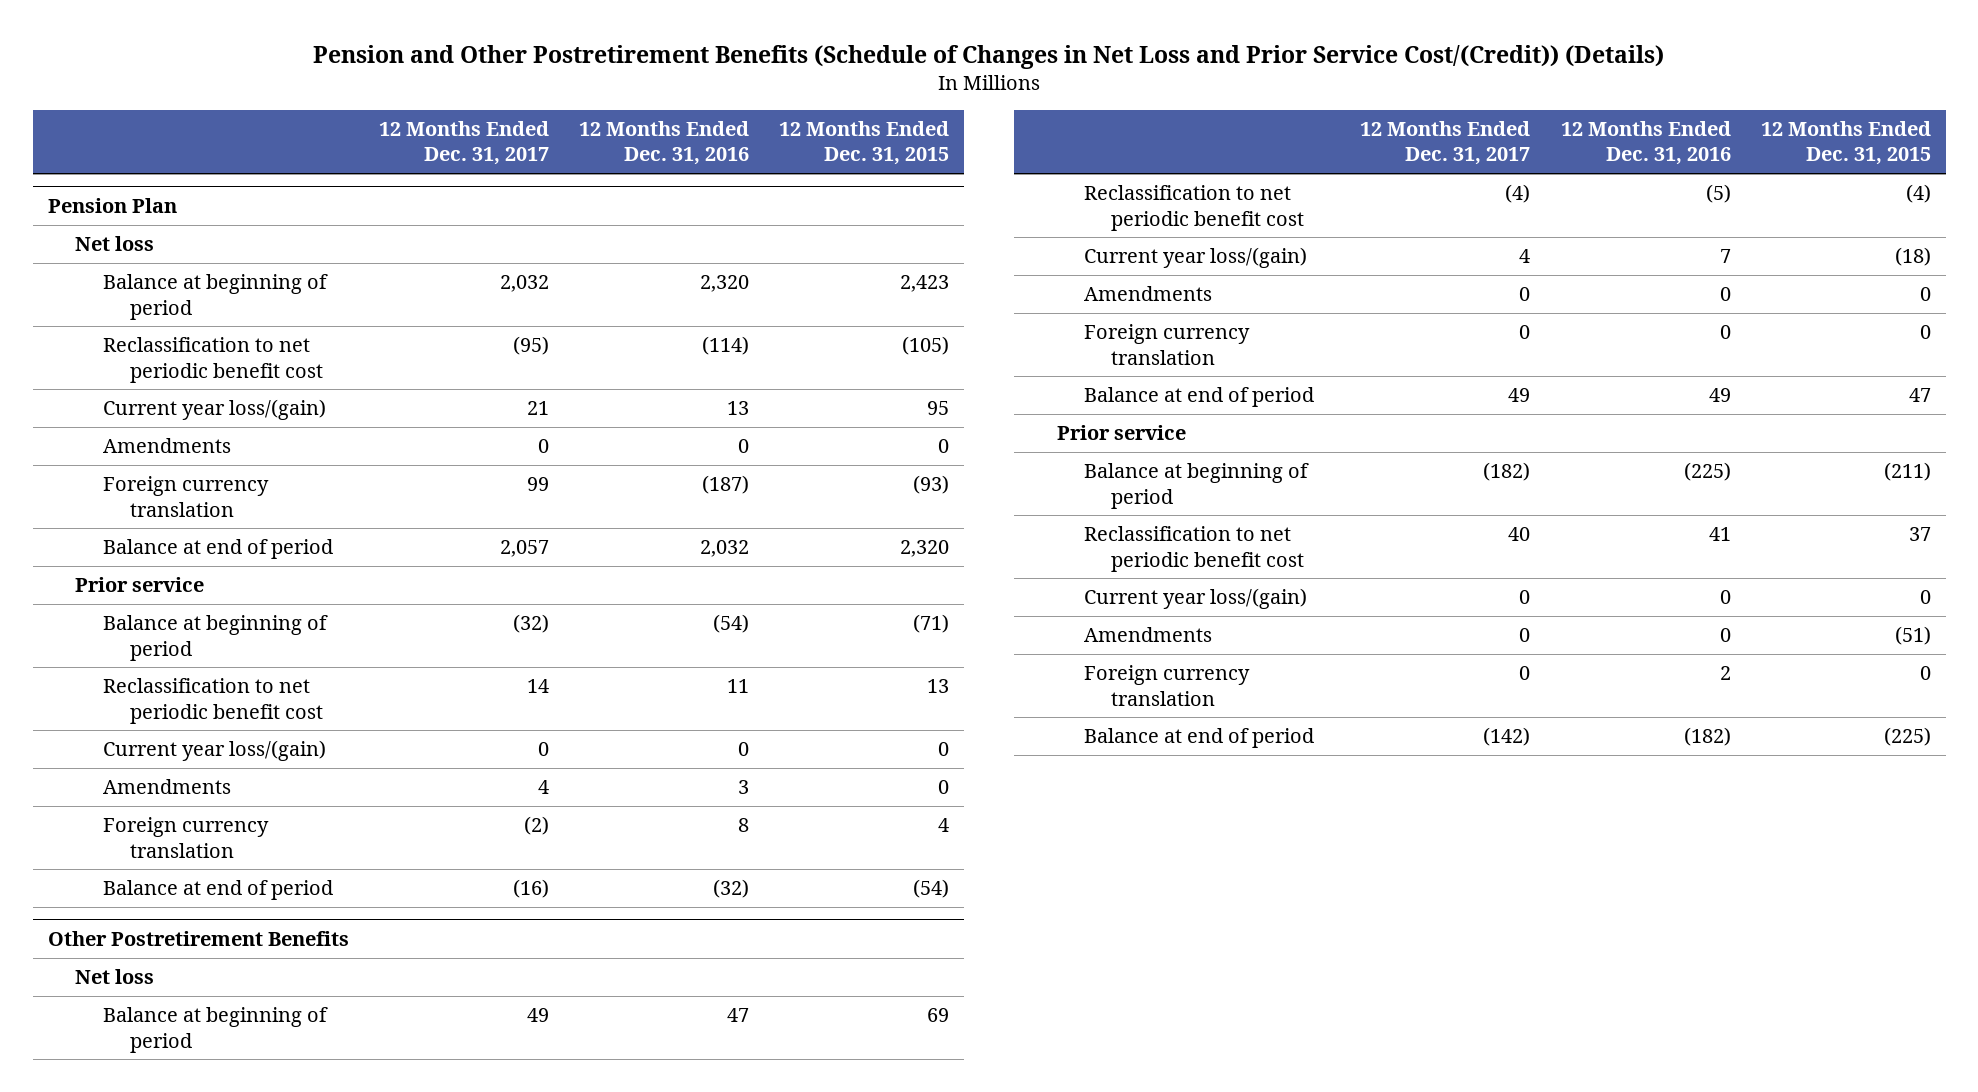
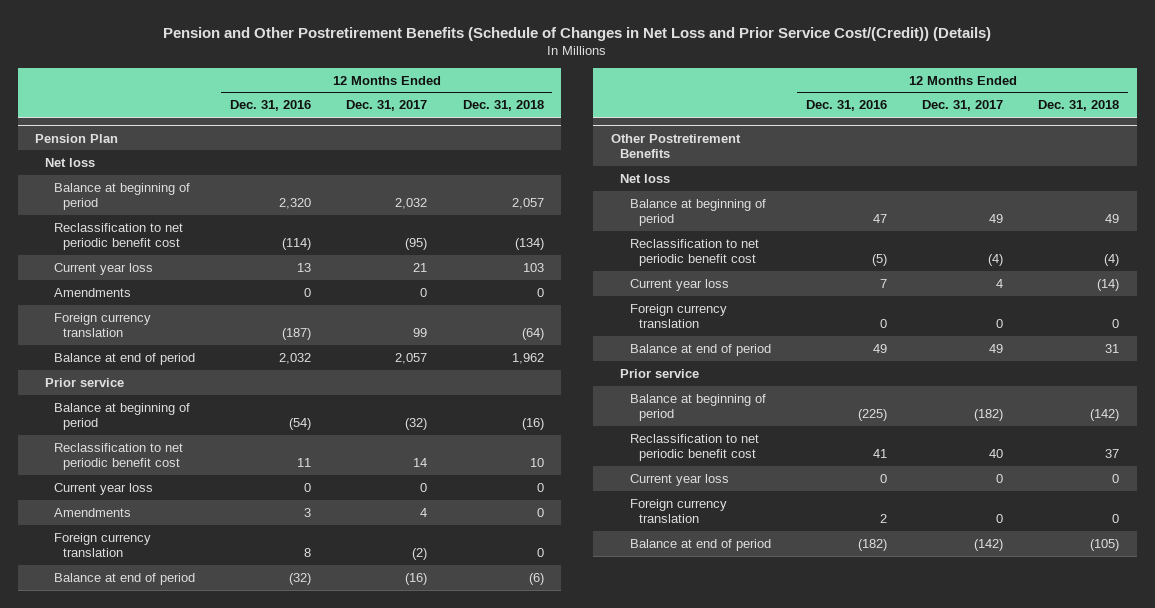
- | 12 Months Ended Dec. 31, 2017 | 12 Months Ended Dec. 31, 2016 | 12 Months Ended Dec. 31, 2015
+ | 12 Months Ended Dec. 31, 2016 | 12 Months Ended Dec. 31, 2017 | 12 Months Ended Dec. 31, 2018
@ Pension Plan
- Current year loss/(gain) | 21 | 13 | 95
+ Current year loss | 13 | 21 | 103
- Current year loss/(gain) | 0 | 0 | 0
+ Current year loss | 0 | 0 | 0
@ Other Postretirement Benefits
- Current year loss/(gain) | 4 | 7 | (18)
- Amendments | 0 | 0 | 0
+ Current year loss | 7 | 4 | (14)
- Current year loss/(gain) | 0 | 0 | 0
- Amendments | 0 | 0 | (51)
+ Current year loss | 0 | 0 | 0

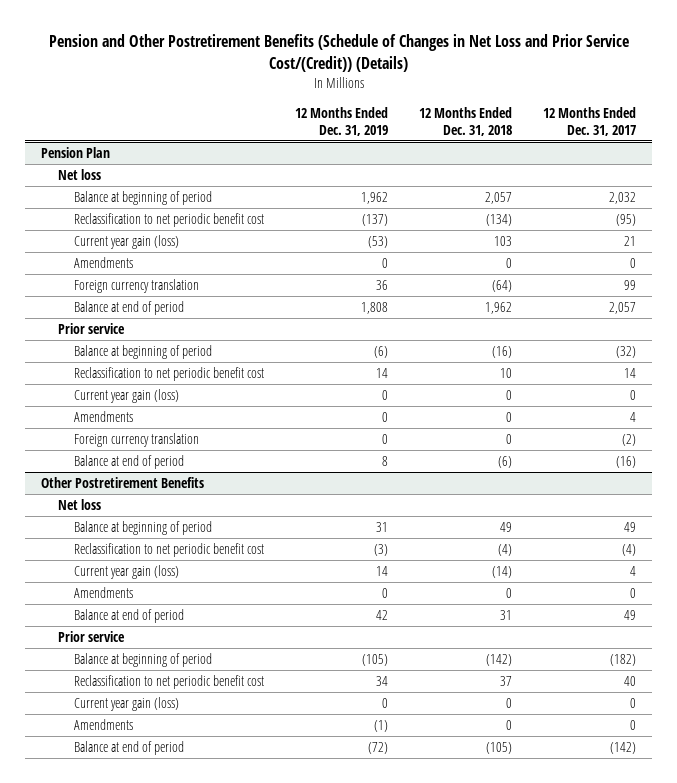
- | 12 Months Ended Dec. 31, 2016 | 12 Months Ended Dec. 31, 2017 | 12 Months Ended Dec. 31, 2018
+ | 12 Months Ended Dec. 31, 2019 | 12 Months Ended Dec. 31, 2018 | 12 Months Ended Dec. 31, 2017
@ Pension Plan
- Current year loss | 13 | 21 | 103
+ Current year gain (loss) | (53) | 103 | 21
- Current year loss | 0 | 0 | 0
+ Current year gain (loss) | 0 | 0 | 0
@ Other Postretirement Benefits
- Current year loss | 7 | 4 | (14)
- Foreign currency translation | 0 | 0 | 0
+ Current year gain (loss) | 14 | (14) | 4
+ Amendments | 0 | 0 | 0
- Current year loss | 0 | 0 | 0
- Foreign currency translation | 2 | 0 | 0
+ Current year gain (loss) | 0 | 0 | 0
+ Amendments | (1) | 0 | 0

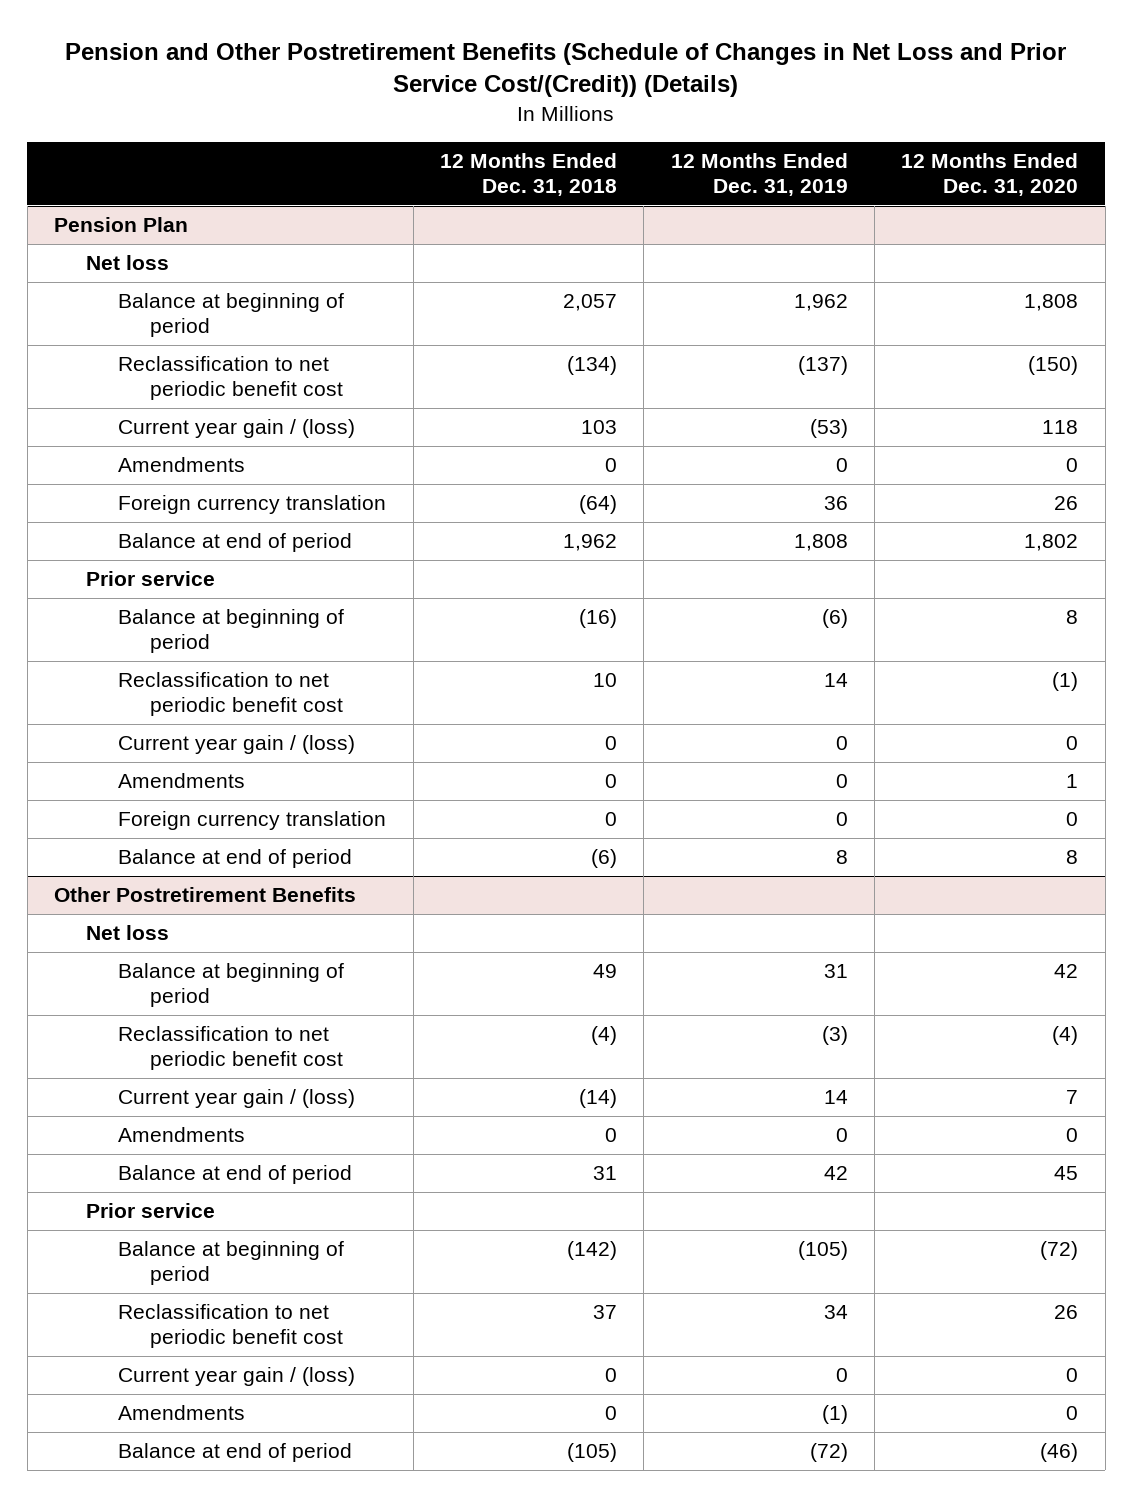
- | 12 Months Ended Dec. 31, 2019 | 12 Months Ended Dec. 31, 2018 | 12 Months Ended Dec. 31, 2017
+ | 12 Months Ended Dec. 31, 2018 | 12 Months Ended Dec. 31, 2019 | 12 Months Ended Dec. 31, 2020
@ Pension Plan
- Current year gain (loss) | (53) | 103 | 21
+ Current year gain / (loss) | 103 | (53) | 118
- Current year gain (loss) | 0 | 0 | 0
+ Current year gain / (loss) | 0 | 0 | 0
@ Other Postretirement Benefits
- Current year gain (loss) | 14 | (14) | 4
+ Current year gain / (loss) | (14) | 14 | 7
- Current year gain (loss) | 0 | 0 | 0
+ Current year gain / (loss) | 0 | 0 | 0

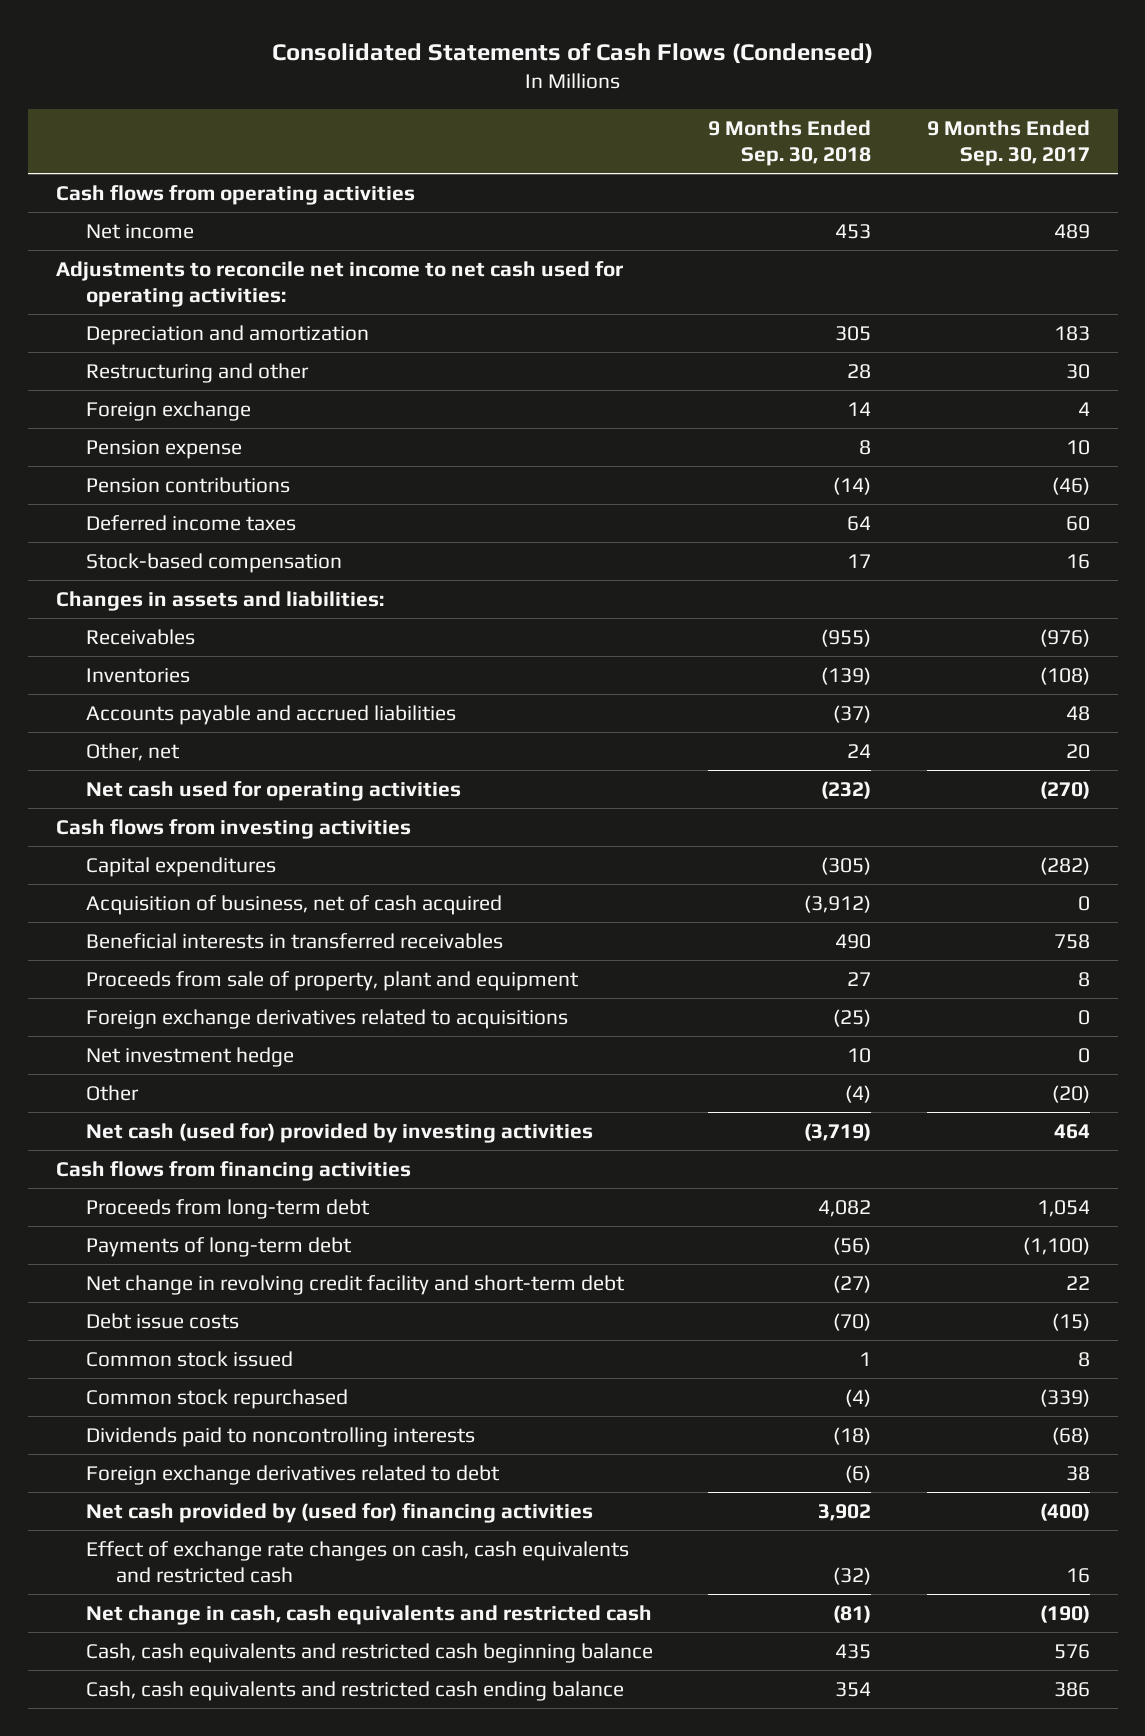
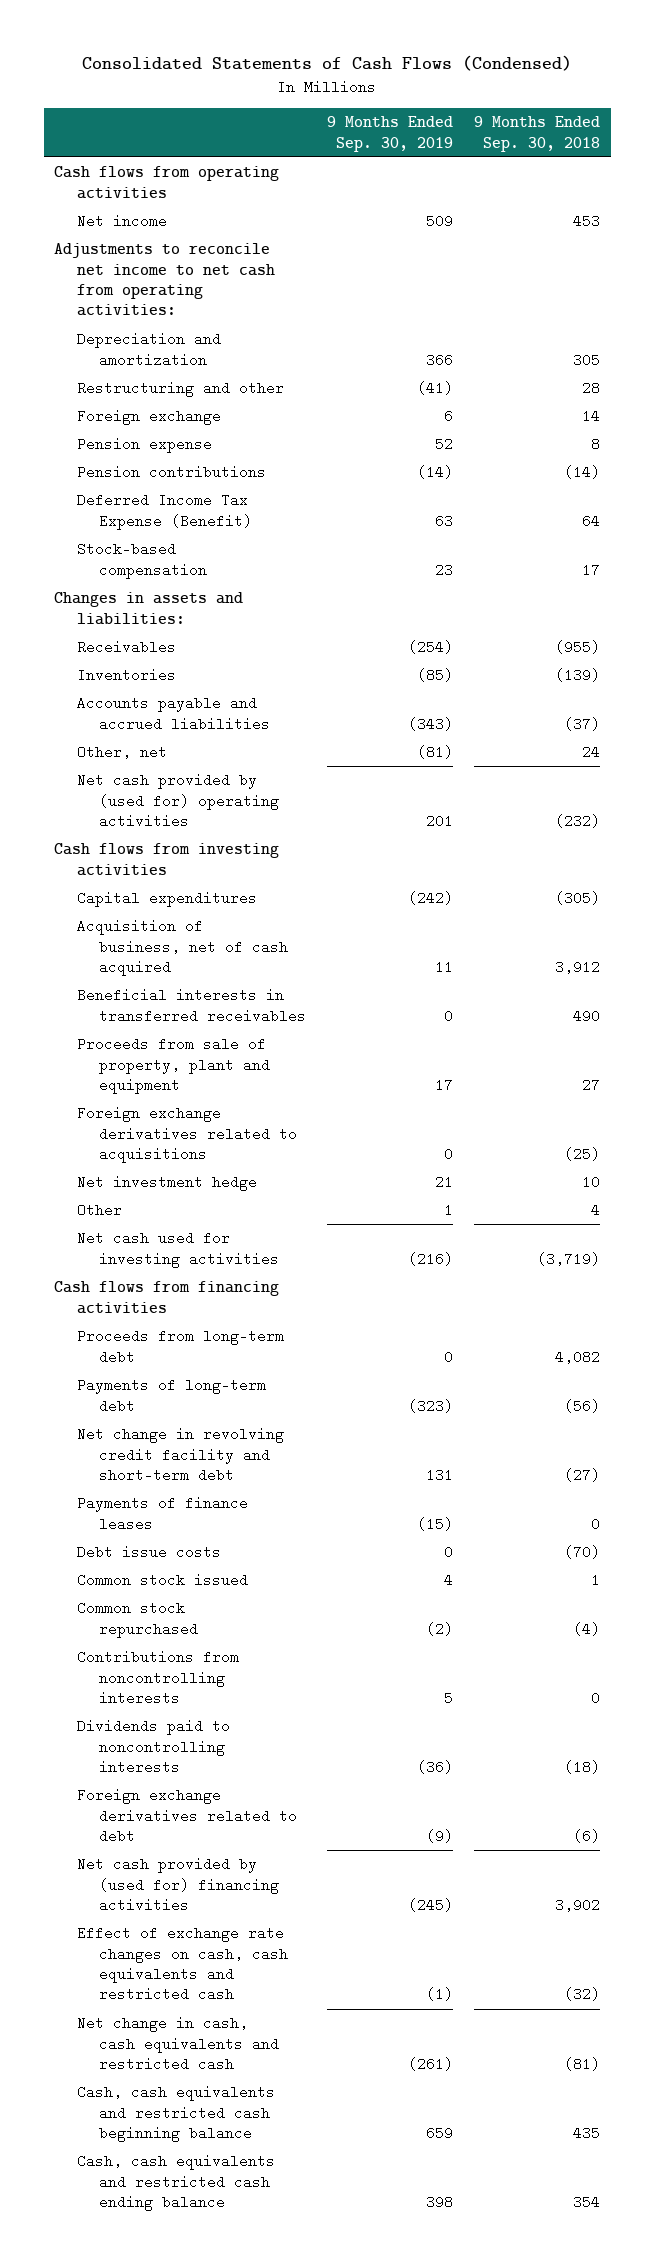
- | 9 Months Ended Sep. 30, 2018 | 9 Months Ended Sep. 30, 2017
+ | 9 Months Ended Sep. 30, 2019 | 9 Months Ended Sep. 30, 2018
- Adjustments to reconcile net income to net cash used for operating activities:
+ Adjustments to reconcile net income to net cash from operating activities:
- Deferred income taxes | 64 | 60
+ Deferred Income Tax Expense (Benefit) | 63 | 64
- Net cash used for operating activities | (232) | (270)
+ Net cash provided by (used for) operating activities | 201 | (232)
- Acquisition of business, net of cash acquired | (3,912) | 0
+ Acquisition of business, net of cash acquired | 11 | 3,912
- Other | (4) | (20)
- Net cash (used for) provided by investing activities | (3,719) | 464
+ Other | 1 | 4
+ Net cash used for investing activities | (216) | (3,719)
+ Payments of finance leases | (15) | 0
+ Contributions from noncontrolling interests | 5 | 0

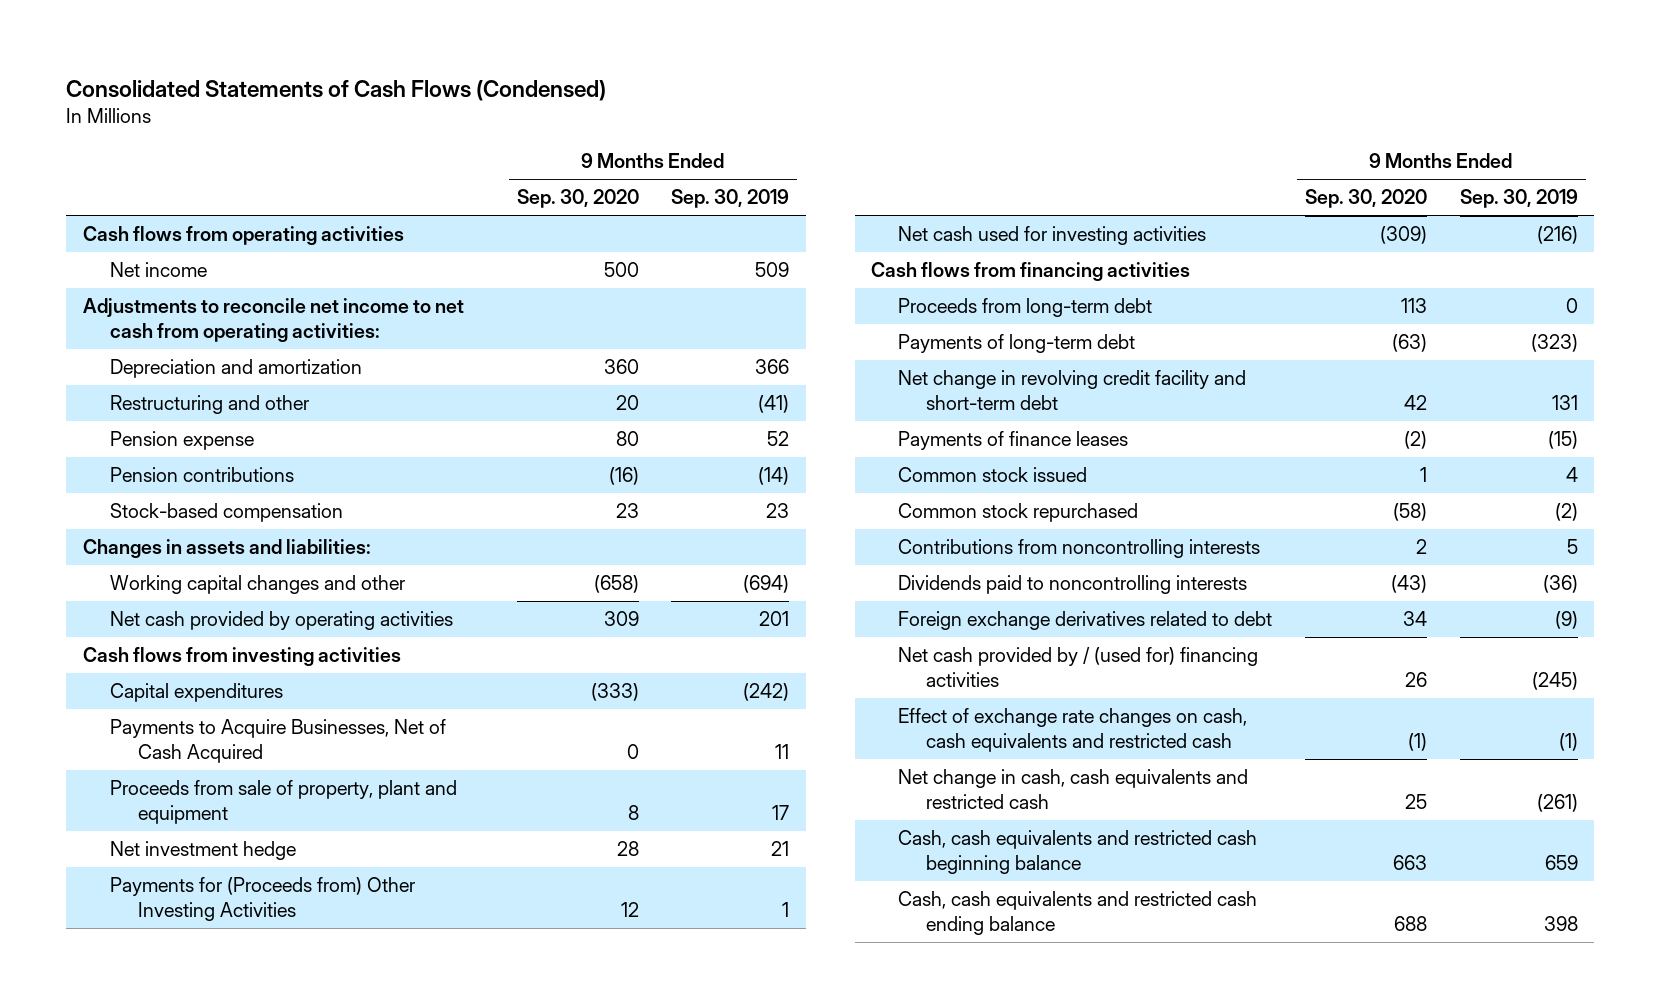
- | 9 Months Ended Sep. 30, 2019 | 9 Months Ended Sep. 30, 2018
+ | 9 Months Ended Sep. 30, 2020 | 9 Months Ended Sep. 30, 2019
- Foreign exchange | 6 | 14
- Deferred Income Tax Expense (Benefit) | 63 | 64
- Receivables | (254) | (955)
- Inventories | (85) | (139)
- Accounts payable and accrued liabilities | (343) | (37)
- Other, net | (81) | 24
- Net cash provided by (used for) operating activities | 201 | (232)
+ Working capital changes and other | (658) | (694)
+ Net cash provided by operating activities | 309 | 201
- Acquisition of business, net of cash acquired | 11 | 3,912
- Beneficial interests in transferred receivables | 0 | 490
+ Payments to Acquire Businesses, Net of Cash Acquired | 0 | 11
- Foreign exchange derivatives related to acquisitions | 0 | (25)
- Other | 1 | 4
+ Payments for (Proceeds from) Other Investing Activities | 12 | 1
- Debt issue costs | 0 | (70)
- Net cash provided by (used for) financing activities | (245) | 3,902
+ Net cash provided by / (used for) financing activities | 26 | (245)

